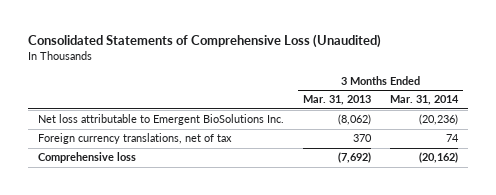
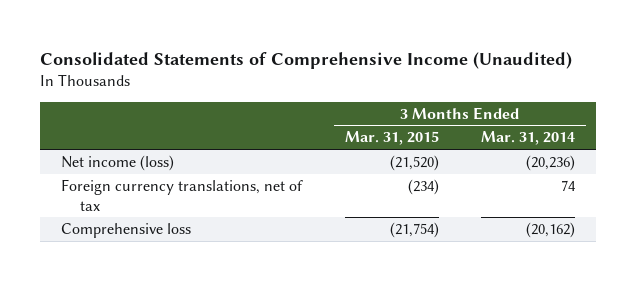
- Consolidated Statements of Comprehensive Loss (Unaudited)
+ Consolidated Statements of Comprehensive Income (Unaudited)
- | 3 Months Ended Mar. 31, 2013 | 3 Months Ended Mar. 31, 2014
+ | 3 Months Ended Mar. 31, 2015 | 3 Months Ended Mar. 31, 2014
- Net loss attributable to Emergent BioSolutions Inc. | (8,062) | (20,236)
+ Net income (loss) | (21,520) | (20,236)

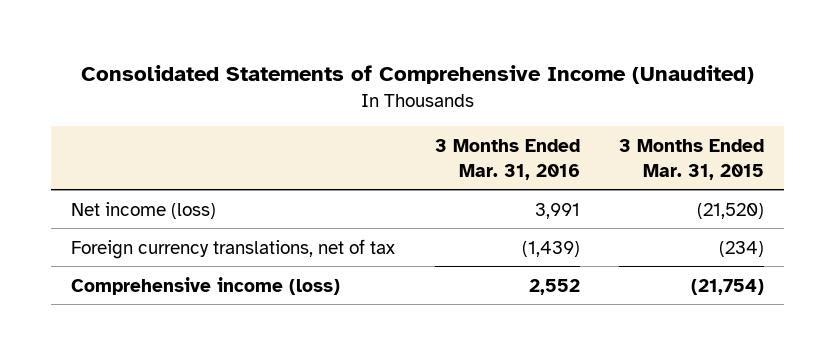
- | 3 Months Ended Mar. 31, 2015 | 3 Months Ended Mar. 31, 2014
+ | 3 Months Ended Mar. 31, 2016 | 3 Months Ended Mar. 31, 2015
- Comprehensive loss | (21,754) | (20,162)
+ Comprehensive income (loss) | 2,552 | (21,754)

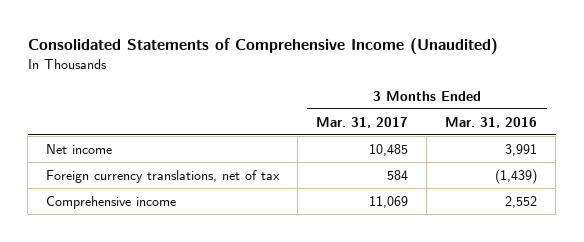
- | 3 Months Ended Mar. 31, 2016 | 3 Months Ended Mar. 31, 2015
+ | 3 Months Ended Mar. 31, 2017 | 3 Months Ended Mar. 31, 2016
- Net income (loss) | 3,991 | (21,520)
+ Net income | 10,485 | 3,991
- Comprehensive income (loss) | 2,552 | (21,754)
+ Comprehensive income | 11,069 | 2,552

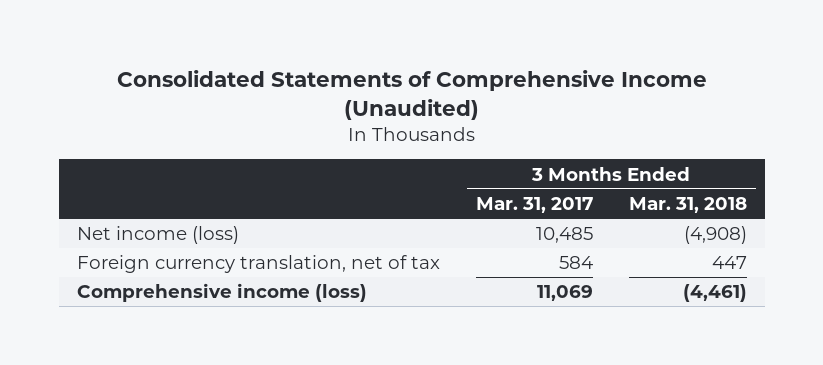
- | 3 Months Ended Mar. 31, 2017 | 3 Months Ended Mar. 31, 2016
+ | 3 Months Ended Mar. 31, 2017 | 3 Months Ended Mar. 31, 2018
- Net income | 10,485 | 3,991
- Foreign currency translations, net of tax | 584 | (1,439)
- Comprehensive income | 11,069 | 2,552
+ Net income (loss) | 10,485 | (4,908)
+ Foreign currency translation, net of tax | 584 | 447
+ Comprehensive income (loss) | 11,069 | (4,461)

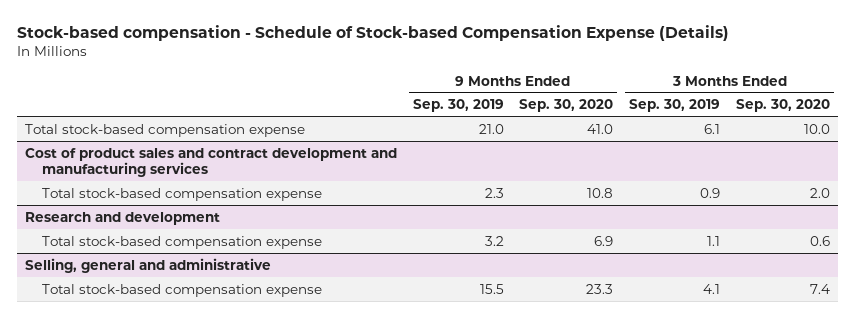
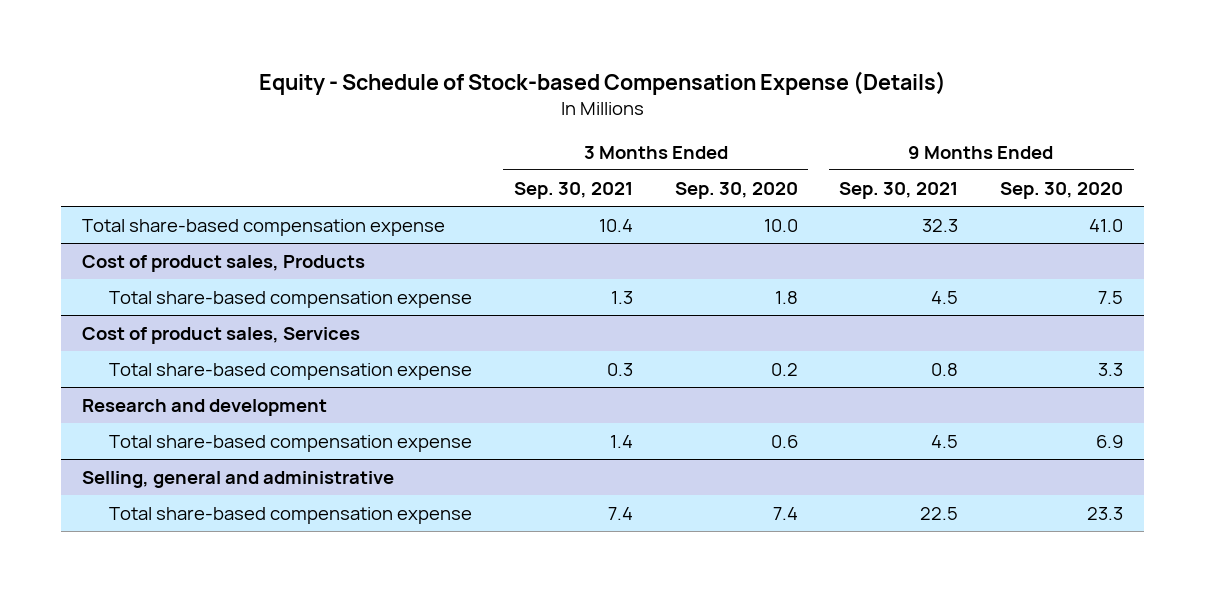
- Stock-based compensation - Schedule of Stock-based Compensation Expense (Details)
+ Equity - Schedule of Stock-based Compensation Expense (Details)
- | 9 Months Ended Sep. 30, 2019 | 9 Months Ended Sep. 30, 2020 | 3 Months Ended Sep. 30, 2019 | 3 Months Ended Sep. 30, 2020
+ | 3 Months Ended Sep. 30, 2021 | 3 Months Ended Sep. 30, 2020 | 9 Months Ended Sep. 30, 2021 | 9 Months Ended Sep. 30, 2020
- Total stock-based compensation expense | 21.0 | 41.0 | 6.1 | 10.0
- Cost of product sales and contract development and manufacturing services
- Total stock-based compensation expense | 2.3 | 10.8 | 0.9 | 2.0
+ Total share-based compensation expense | 10.4 | 10.0 | 32.3 | 41.0
+ Cost of product sales, Products
+ Total share-based compensation expense | 1.3 | 1.8 | 4.5 | 7.5
+ Cost of product sales, Services
+ Total share-based compensation expense | 0.3 | 0.2 | 0.8 | 3.3
@ Research and development
- Total stock-based compensation expense | 3.2 | 6.9 | 1.1 | 0.6
+ Total share-based compensation expense | 1.4 | 0.6 | 4.5 | 6.9
@ Selling, general and administrative
- Total stock-based compensation expense | 15.5 | 23.3 | 4.1 | 7.4
+ Total share-based compensation expense | 7.4 | 7.4 | 22.5 | 23.3

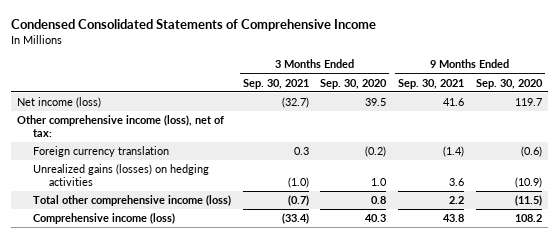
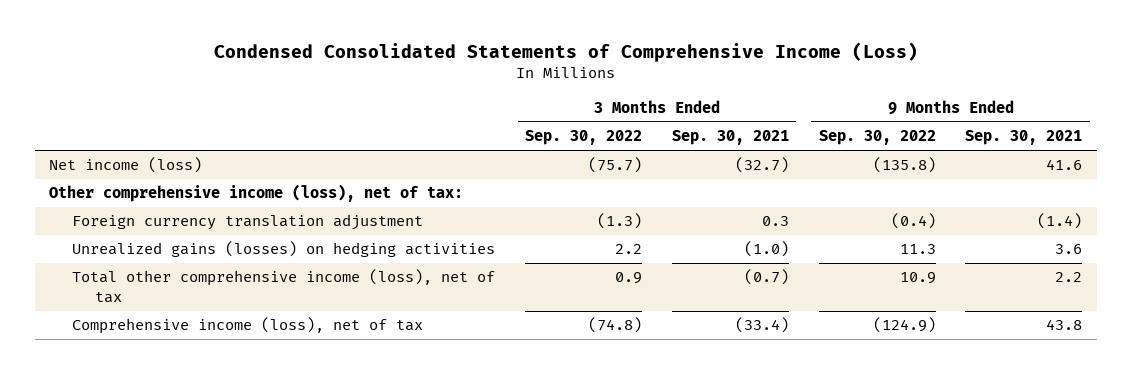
- Condensed Consolidated Statements of Comprehensive Income
+ Condensed Consolidated Statements of Comprehensive Income (Loss)
- | 3 Months Ended Sep. 30, 2021 | 3 Months Ended Sep. 30, 2020 | 9 Months Ended Sep. 30, 2021 | 9 Months Ended Sep. 30, 2020
+ | 3 Months Ended Sep. 30, 2022 | 3 Months Ended Sep. 30, 2021 | 9 Months Ended Sep. 30, 2022 | 9 Months Ended Sep. 30, 2021
- Foreign currency translation | 0.3 | (0.2) | (1.4) | (0.6)
+ Foreign currency translation adjustment | (1.3) | 0.3 | (0.4) | (1.4)
- Total other comprehensive income (loss) | (0.7) | 0.8 | 2.2 | (11.5)
- Comprehensive income (loss) | (33.4) | 40.3 | 43.8 | 108.2
+ Total other comprehensive income (loss), net of tax | 0.9 | (0.7) | 10.9 | 2.2
+ Comprehensive income (loss), net of tax | (74.8) | (33.4) | (124.9) | 43.8

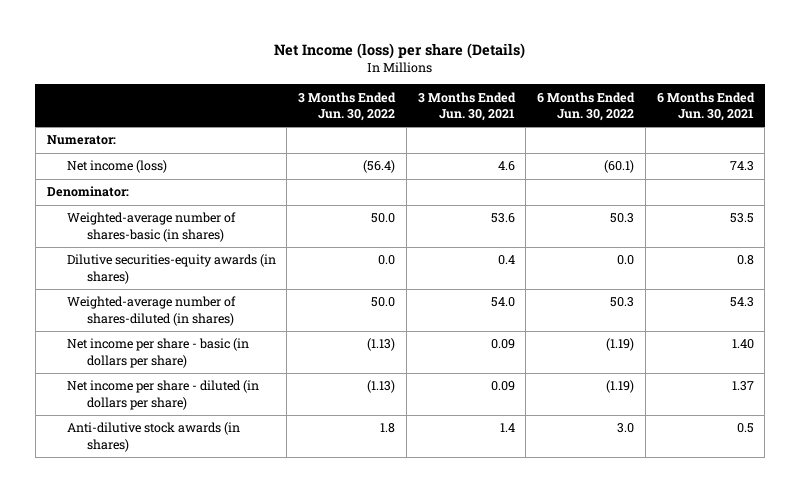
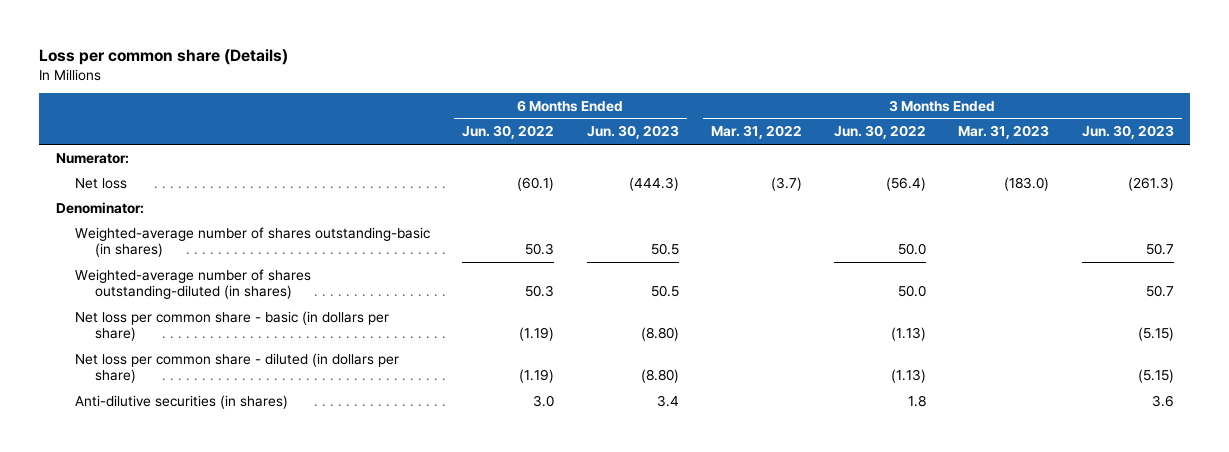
- Net Income (loss) per share (Details)
+ Loss per common share (Details)
- | 3 Months Ended Jun. 30, 2022 | 3 Months Ended Jun. 30, 2021 | 6 Months Ended Jun. 30, 2022 | 6 Months Ended Jun. 30, 2021
+ | 6 Months Ended Jun. 30, 2022 | 6 Months Ended Jun. 30, 2023 | 3 Months Ended Mar. 31, 2022 | 3 Months Ended Jun. 30, 2022 | 3 Months Ended Mar. 31, 2023 | 3 Months Ended Jun. 30, 2023
- Net income (loss) | (56.4) | 4.6 | (60.1) | 74.3
+ Net loss | (60.1) | (444.3) | (3.7) | (56.4) | (183.0) | (261.3)
- Weighted-average number of shares-basic (in shares) | 50.0 | 53.6 | 50.3 | 53.5
- Dilutive securities-equity awards (in shares) | 0.0 | 0.4 | 0.0 | 0.8
- Weighted-average number of shares-diluted (in shares) | 50.0 | 54.0 | 50.3 | 54.3
- Net income per share - basic (in dollars per share) | (1.13) | 0.09 | (1.19) | 1.40
- Net income per share - diluted (in dollars per share) | (1.13) | 0.09 | (1.19) | 1.37
- Anti-dilutive stock awards (in shares) | 1.8 | 1.4 | 3.0 | 0.5
+ Weighted-average number of shares outstanding-basic (in shares) | 50.3 | 50.5 | | 50.0 | | 50.7
+ Weighted-average number of shares outstanding-diluted (in shares) | 50.3 | 50.5 | | 50.0 | | 50.7
+ Net loss per common share - basic (in dollars per share) | (1.19) | (8.80) | | (1.13) | | (5.15)
+ Net loss per common share - diluted (in dollars per share) | (1.19) | (8.80) | | (1.13) | | (5.15)
+ Anti-dilutive securities (in shares) | 3.0 | 3.4 | | 1.8 | | 3.6

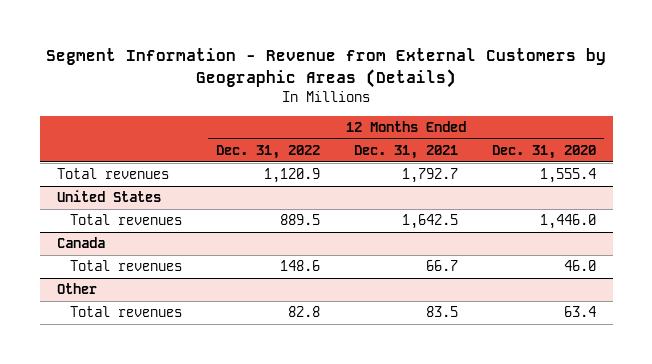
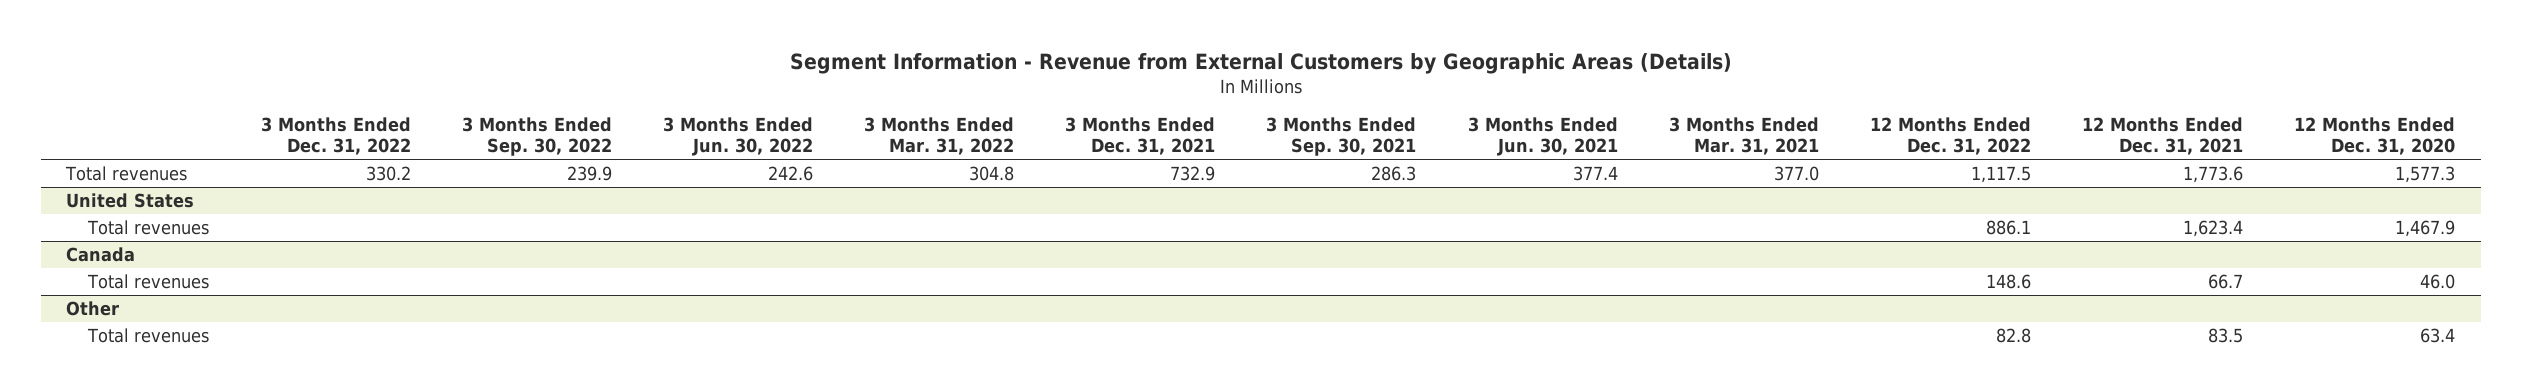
- | 12 Months Ended Dec. 31, 2022 | 12 Months Ended Dec. 31, 2021 | 12 Months Ended Dec. 31, 2020
+ | 3 Months Ended Dec. 31, 2022 | 3 Months Ended Sep. 30, 2022 | 3 Months Ended Jun. 30, 2022 | 3 Months Ended Mar. 31, 2022 | 3 Months Ended Dec. 31, 2021 | 3 Months Ended Sep. 30, 2021 | 3 Months Ended Jun. 30, 2021 | 3 Months Ended Mar. 31, 2021 | 12 Months Ended Dec. 31, 2022 | 12 Months Ended Dec. 31, 2021 | 12 Months Ended Dec. 31, 2020
- Total revenues | 1,120.9 | 1,792.7 | 1,555.4
+ Total revenues | 330.2 | 239.9 | 242.6 | 304.8 | 732.9 | 286.3 | 377.4 | 377.0 | 1,117.5 | 1,773.6 | 1,577.3
@ United States
- Total revenues | 889.5 | 1,642.5 | 1,446.0
+ Total revenues | | | | | | | | | 886.1 | 1,623.4 | 1,467.9

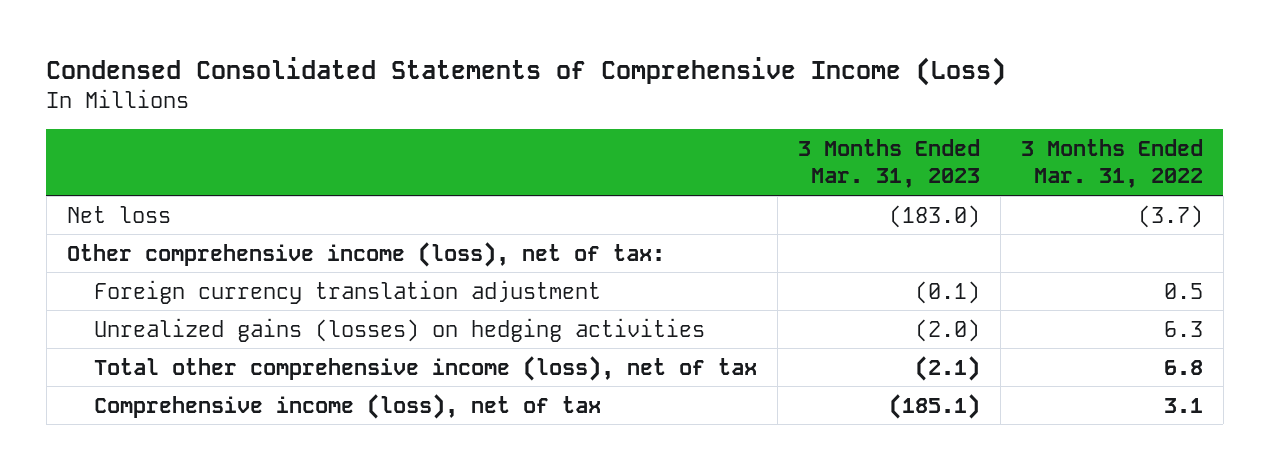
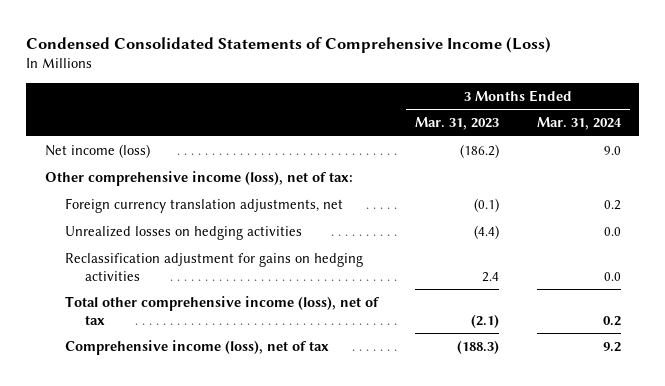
- | 3 Months Ended Mar. 31, 2023 | 3 Months Ended Mar. 31, 2022
+ | 3 Months Ended Mar. 31, 2023 | 3 Months Ended Mar. 31, 2024
- Net loss | (183.0) | (3.7)
+ Net income (loss) | (186.2) | 9.0
- Foreign currency translation adjustment | (0.1) | 0.5
- Unrealized gains (losses) on hedging activities | (2.0) | 6.3
+ Foreign currency translation adjustments, net | (0.1) | 0.2
+ Unrealized losses on hedging activities | (4.4) | 0.0
+ Reclassification adjustment for gains on hedging activities | 2.4 | 0.0
- Comprehensive income (loss), net of tax | (185.1) | 3.1
+ Comprehensive income (loss), net of tax | (188.3) | 9.2

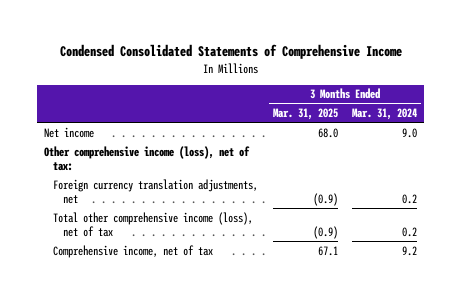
- Condensed Consolidated Statements of Comprehensive Income (Loss)
+ Condensed Consolidated Statements of Comprehensive Income
- | 3 Months Ended Mar. 31, 2023 | 3 Months Ended Mar. 31, 2024
+ | 3 Months Ended Mar. 31, 2025 | 3 Months Ended Mar. 31, 2024
- Net income (loss) | (186.2) | 9.0
+ Net income | 68.0 | 9.0
- Unrealized losses on hedging activities | (4.4) | 0.0
- Reclassification adjustment for gains on hedging activities | 2.4 | 0.0
- Comprehensive income (loss), net of tax | (188.3) | 9.2
+ Comprehensive income, net of tax | 67.1 | 9.2

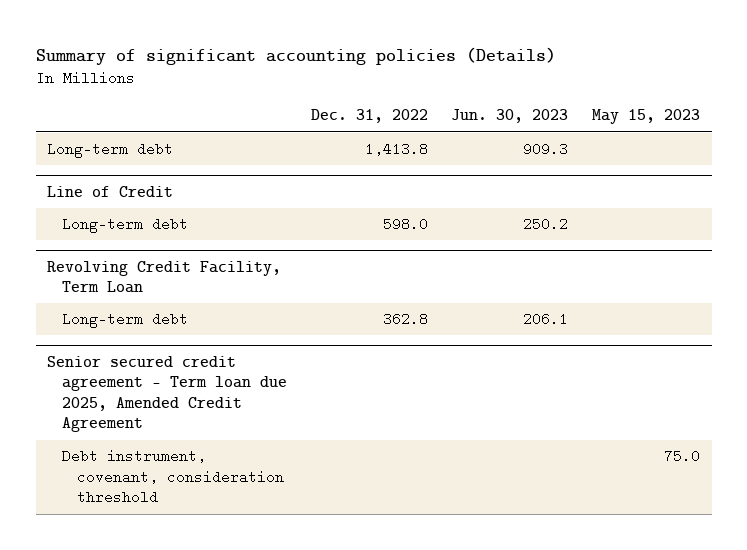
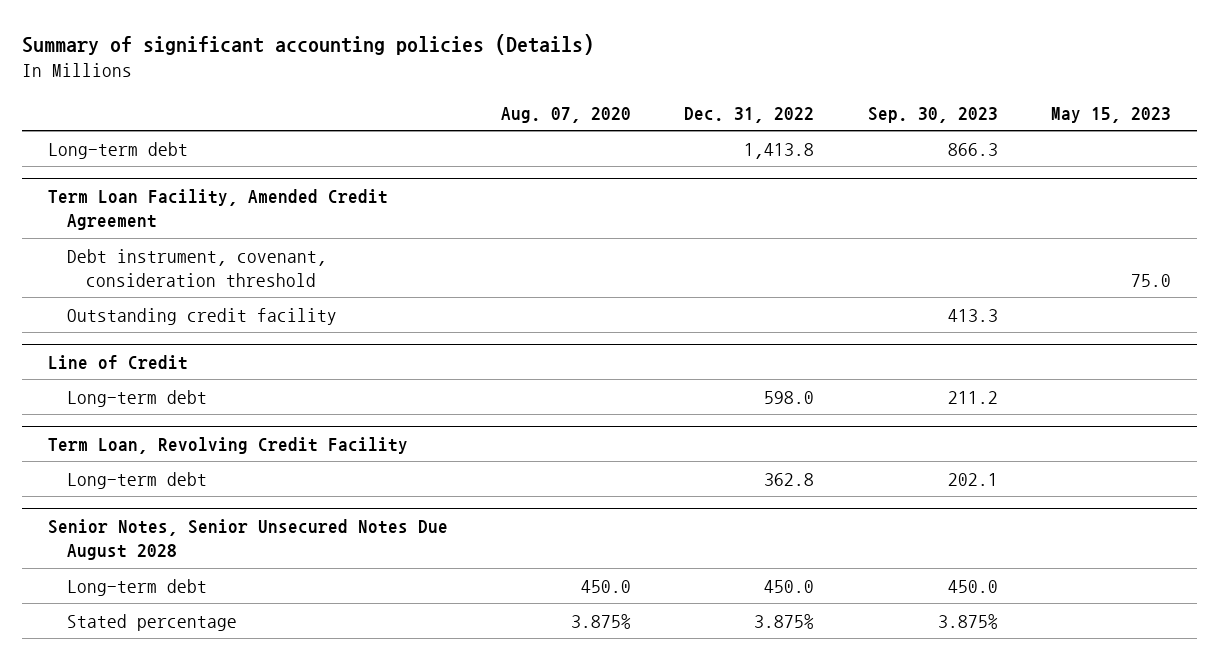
- | Dec. 31, 2022 | Jun. 30, 2023 | May 15, 2023
+ | Aug. 07, 2020 | Dec. 31, 2022 | Sep. 30, 2023 | May 15, 2023
+ Term Loan Facility, Amended Credit Agreement
+ Debt instrument, covenant, consideration threshold | | | | 75.0
+ Outstanding credit facility | | | 413.3 |
- Revolving Credit Facility, Term Loan
+ Term Loan, Revolving Credit Facility
- Senior secured credit agreement - Term loan due 2025, Amended Credit Agreement
- Debt instrument, covenant, consideration threshold | | | 75.0
+ Senior Notes, Senior Unsecured Notes Due August 2028
+ Long-term debt | 450.0 | 450.0 | 450.0 |
+ Stated percentage | 3.875% | 3.875% | 3.875% |

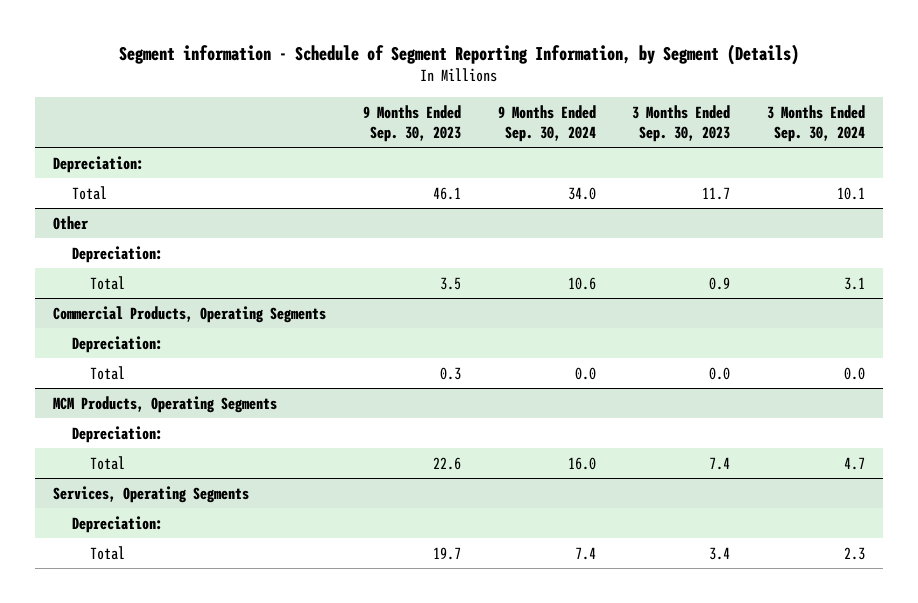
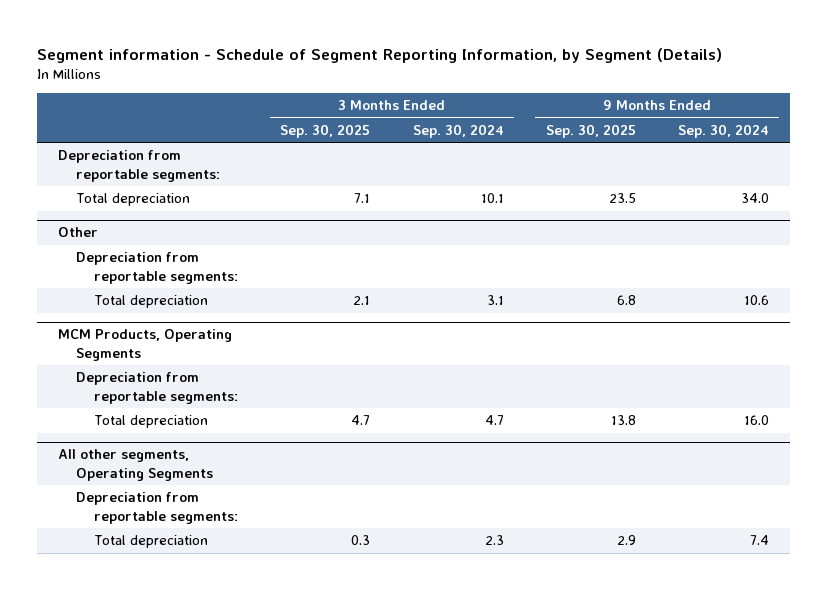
- | 9 Months Ended Sep. 30, 2023 | 9 Months Ended Sep. 30, 2024 | 3 Months Ended Sep. 30, 2023 | 3 Months Ended Sep. 30, 2024
+ | 3 Months Ended Sep. 30, 2025 | 3 Months Ended Sep. 30, 2024 | 9 Months Ended Sep. 30, 2025 | 9 Months Ended Sep. 30, 2024
- Depreciation:
- Total | 46.1 | 34.0 | 11.7 | 10.1
+ Depreciation from reportable segments:
+ Total depreciation | 7.1 | 10.1 | 23.5 | 34.0
@ Other
- Depreciation:
- Total | 3.5 | 10.6 | 0.9 | 3.1
- Commercial Products, Operating Segments
- Depreciation:
- Total | 0.3 | 0.0 | 0.0 | 0.0
@ Other
+ Depreciation from reportable segments:
+ Total depreciation | 2.1 | 3.1 | 6.8 | 10.6
@ MCM Products, Operating Segments
- Depreciation:
- Total | 22.6 | 16.0 | 7.4 | 4.7
- Services, Operating Segments
- Depreciation:
- Total | 19.7 | 7.4 | 3.4 | 2.3
@ MCM Products, Operating Segments
+ Depreciation from reportable segments:
+ Total depreciation | 4.7 | 4.7 | 13.8 | 16.0
+ All other segments, Operating Segments
+ Depreciation from reportable segments:
+ Total depreciation | 0.3 | 2.3 | 2.9 | 7.4

